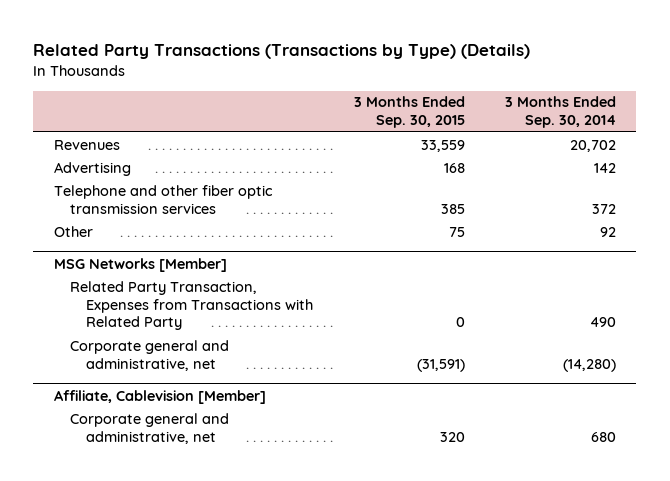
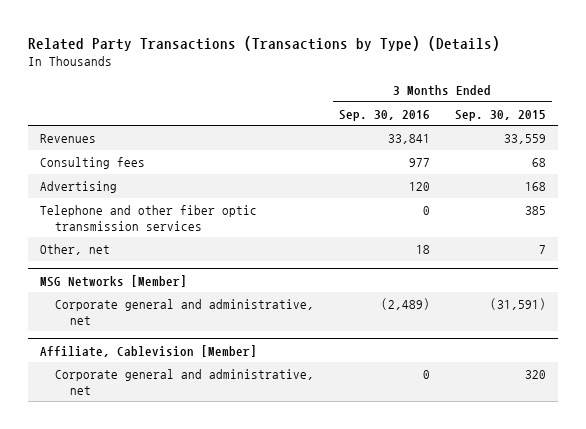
- | 3 Months Ended Sep. 30, 2015 | 3 Months Ended Sep. 30, 2014
+ | 3 Months Ended Sep. 30, 2016 | 3 Months Ended Sep. 30, 2015
+ Consulting fees | 977 | 68
- Other | 75 | 92
+ Other, net | 18 | 7
@ MSG Networks [Member]
- Related Party Transaction, Expenses from Transactions with Related Party | 0 | 490

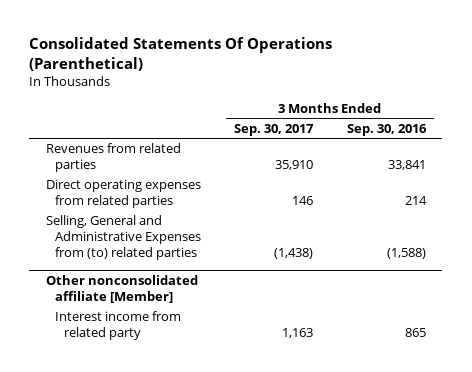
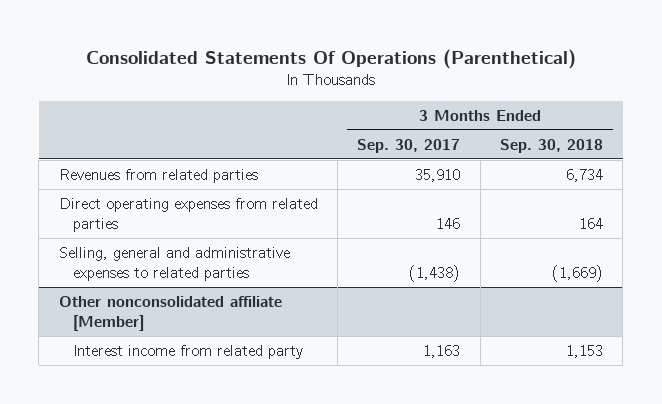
- | 3 Months Ended Sep. 30, 2017 | 3 Months Ended Sep. 30, 2016
+ | 3 Months Ended Sep. 30, 2017 | 3 Months Ended Sep. 30, 2018
- Selling, General and Administrative Expenses from (to) related parties | (1,438) | (1,588)
+ Selling, general and administrative expenses to related parties | (1,438) | (1,669)

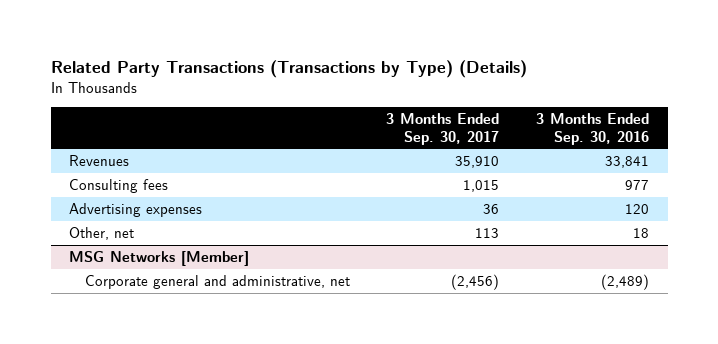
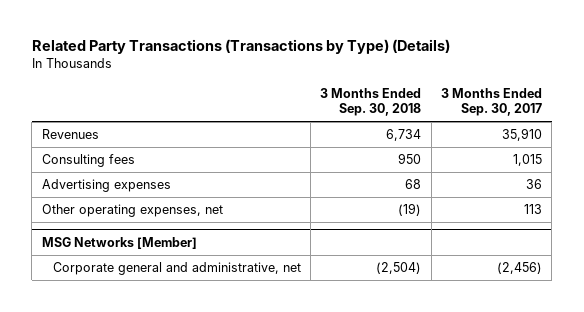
- | 3 Months Ended Sep. 30, 2017 | 3 Months Ended Sep. 30, 2016
+ | 3 Months Ended Sep. 30, 2018 | 3 Months Ended Sep. 30, 2017
- Other, net | 113 | 18
+ Other operating expenses, net | (19) | 113

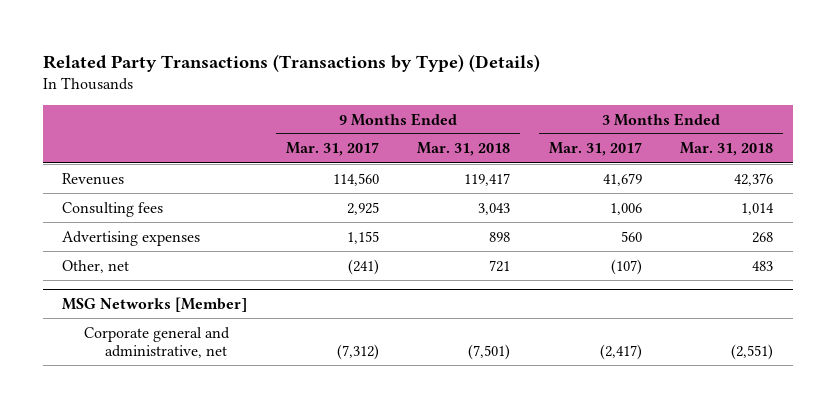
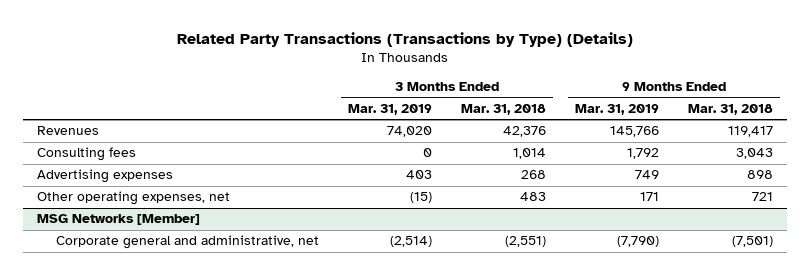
- | 9 Months Ended Mar. 31, 2017 | 9 Months Ended Mar. 31, 2018 | 3 Months Ended Mar. 31, 2017 | 3 Months Ended Mar. 31, 2018
+ | 3 Months Ended Mar. 31, 2019 | 3 Months Ended Mar. 31, 2018 | 9 Months Ended Mar. 31, 2019 | 9 Months Ended Mar. 31, 2018
- Other, net | (241) | 721 | (107) | 483
+ Other operating expenses, net | (15) | 483 | 171 | 721

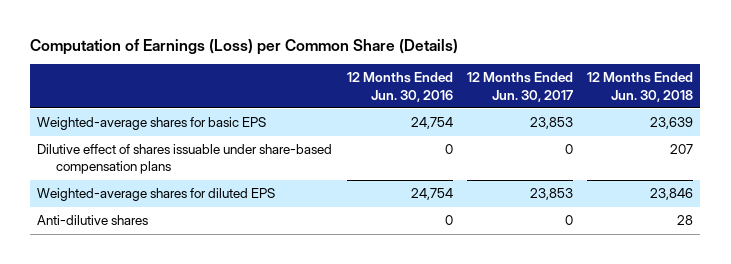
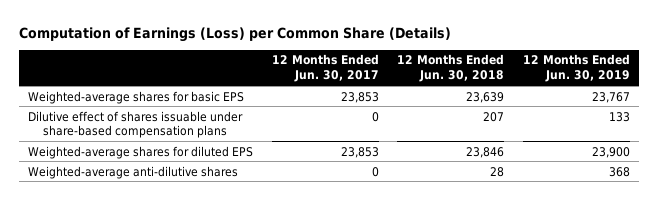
- | 12 Months Ended Jun. 30, 2016 | 12 Months Ended Jun. 30, 2017 | 12 Months Ended Jun. 30, 2018
+ | 12 Months Ended Jun. 30, 2017 | 12 Months Ended Jun. 30, 2018 | 12 Months Ended Jun. 30, 2019
- Anti-dilutive shares | 0 | 0 | 28
+ Weighted-average anti-dilutive shares | 0 | 28 | 368

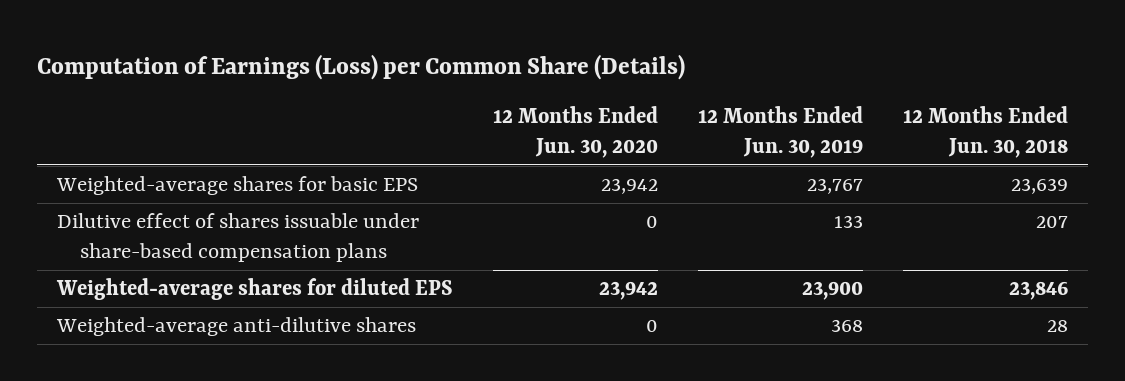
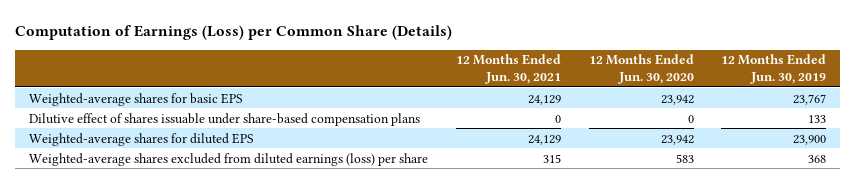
- | 12 Months Ended Jun. 30, 2020 | 12 Months Ended Jun. 30, 2019 | 12 Months Ended Jun. 30, 2018
+ | 12 Months Ended Jun. 30, 2021 | 12 Months Ended Jun. 30, 2020 | 12 Months Ended Jun. 30, 2019
- Weighted-average anti-dilutive shares | 0 | 368 | 28
+ Weighted-average shares excluded from diluted earnings (loss) per share | 315 | 583 | 368

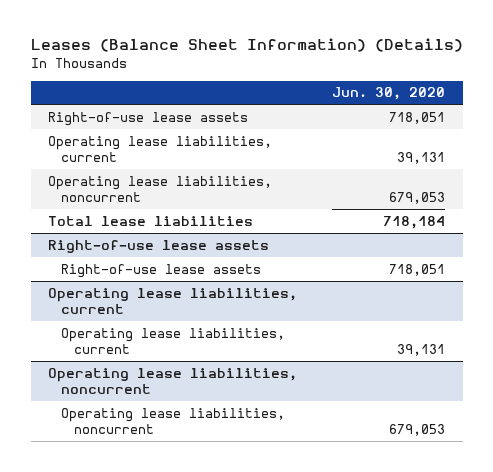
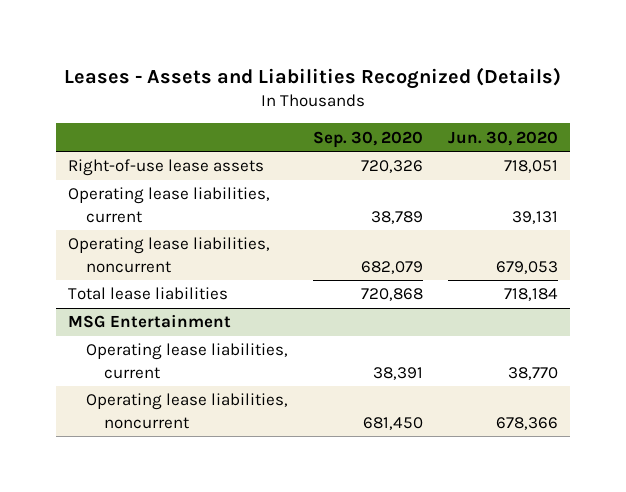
- Leases (Balance Sheet Information) (Details)
+ Leases - Assets and Liabilities Recognized (Details)
- | Jun. 30, 2020
+ | Sep. 30, 2020 | Jun. 30, 2020
- Right-of-use lease assets
- Right-of-use lease assets | 718,051
- Operating lease liabilities, current
- Operating lease liabilities, current | 39,131
- Operating lease liabilities, noncurrent
- Operating lease liabilities, noncurrent | 679,053
+ MSG Entertainment
+ Operating lease liabilities, current | 38,391 | 38,770
+ Operating lease liabilities, noncurrent | 681,450 | 678,366

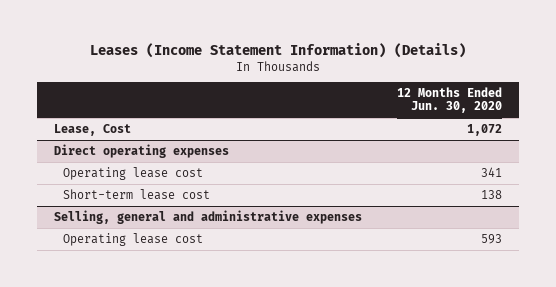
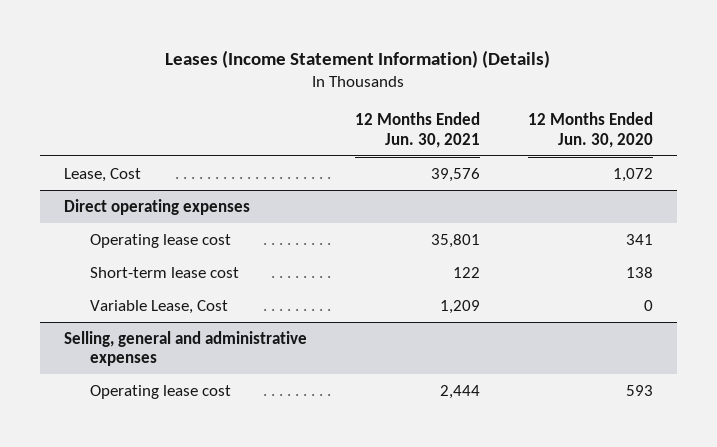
- | 12 Months Ended Jun. 30, 2020
+ | 12 Months Ended Jun. 30, 2021 | 12 Months Ended Jun. 30, 2020
@ Direct operating expenses
+ Variable Lease, Cost | 1,209 | 0

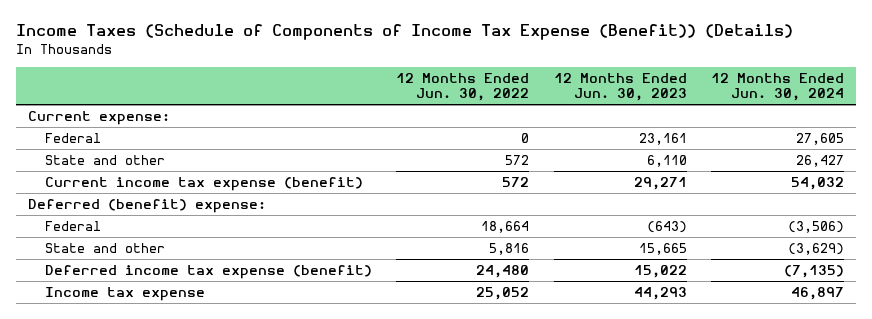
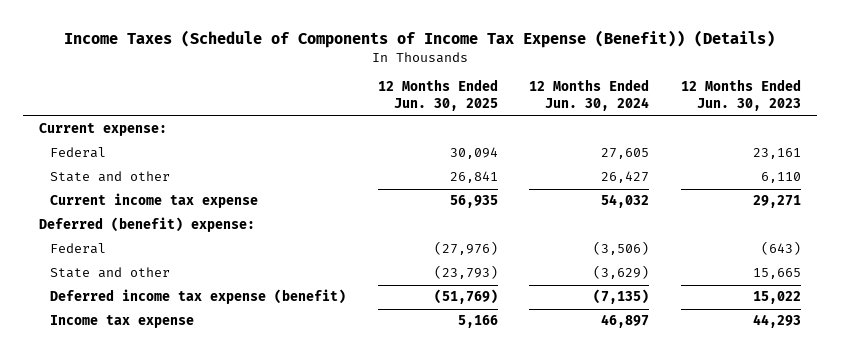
- | 12 Months Ended Jun. 30, 2022 | 12 Months Ended Jun. 30, 2023 | 12 Months Ended Jun. 30, 2024
+ | 12 Months Ended Jun. 30, 2025 | 12 Months Ended Jun. 30, 2024 | 12 Months Ended Jun. 30, 2023
- Current income tax expense (benefit) | 572 | 29,271 | 54,032
+ Current income tax expense | 56,935 | 54,032 | 29,271

